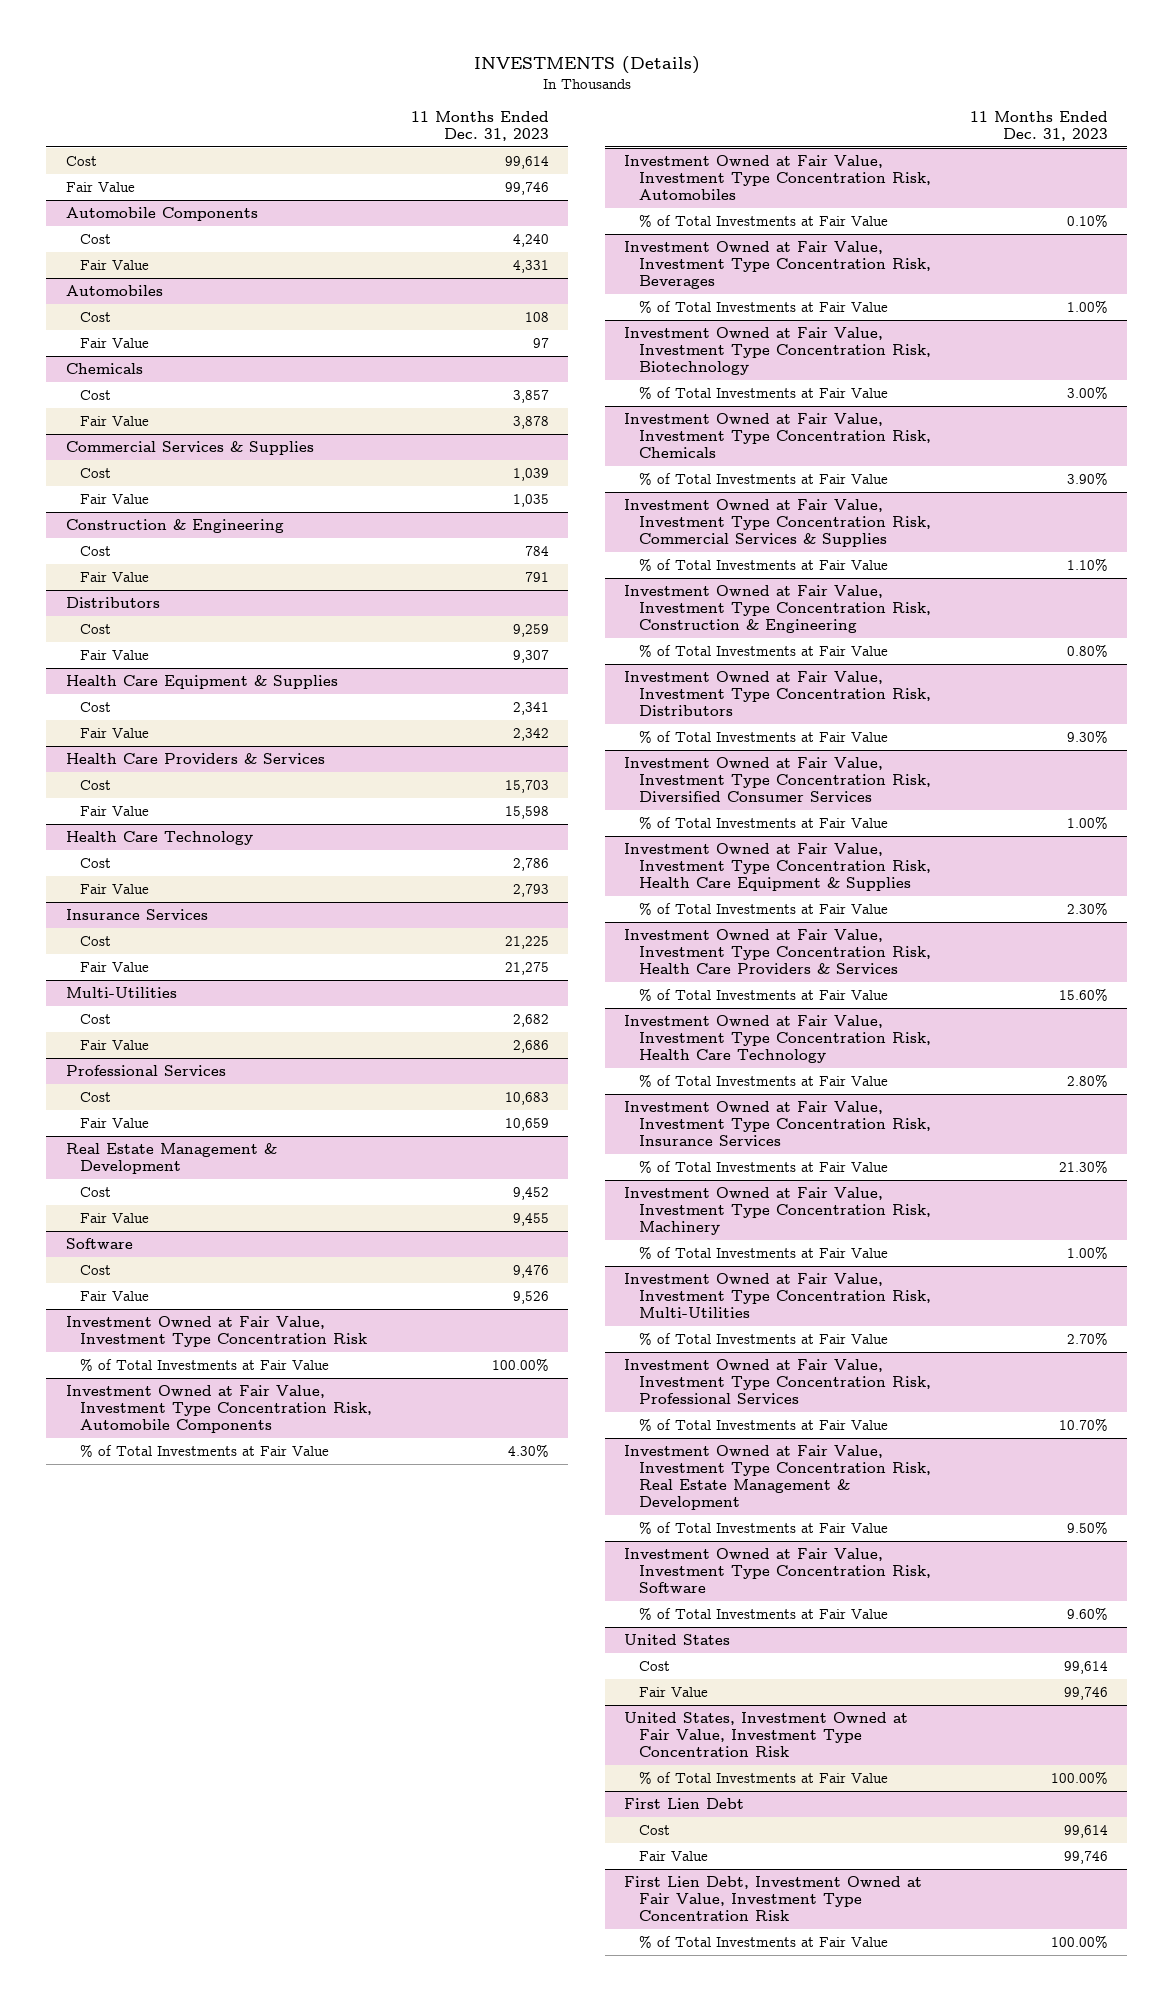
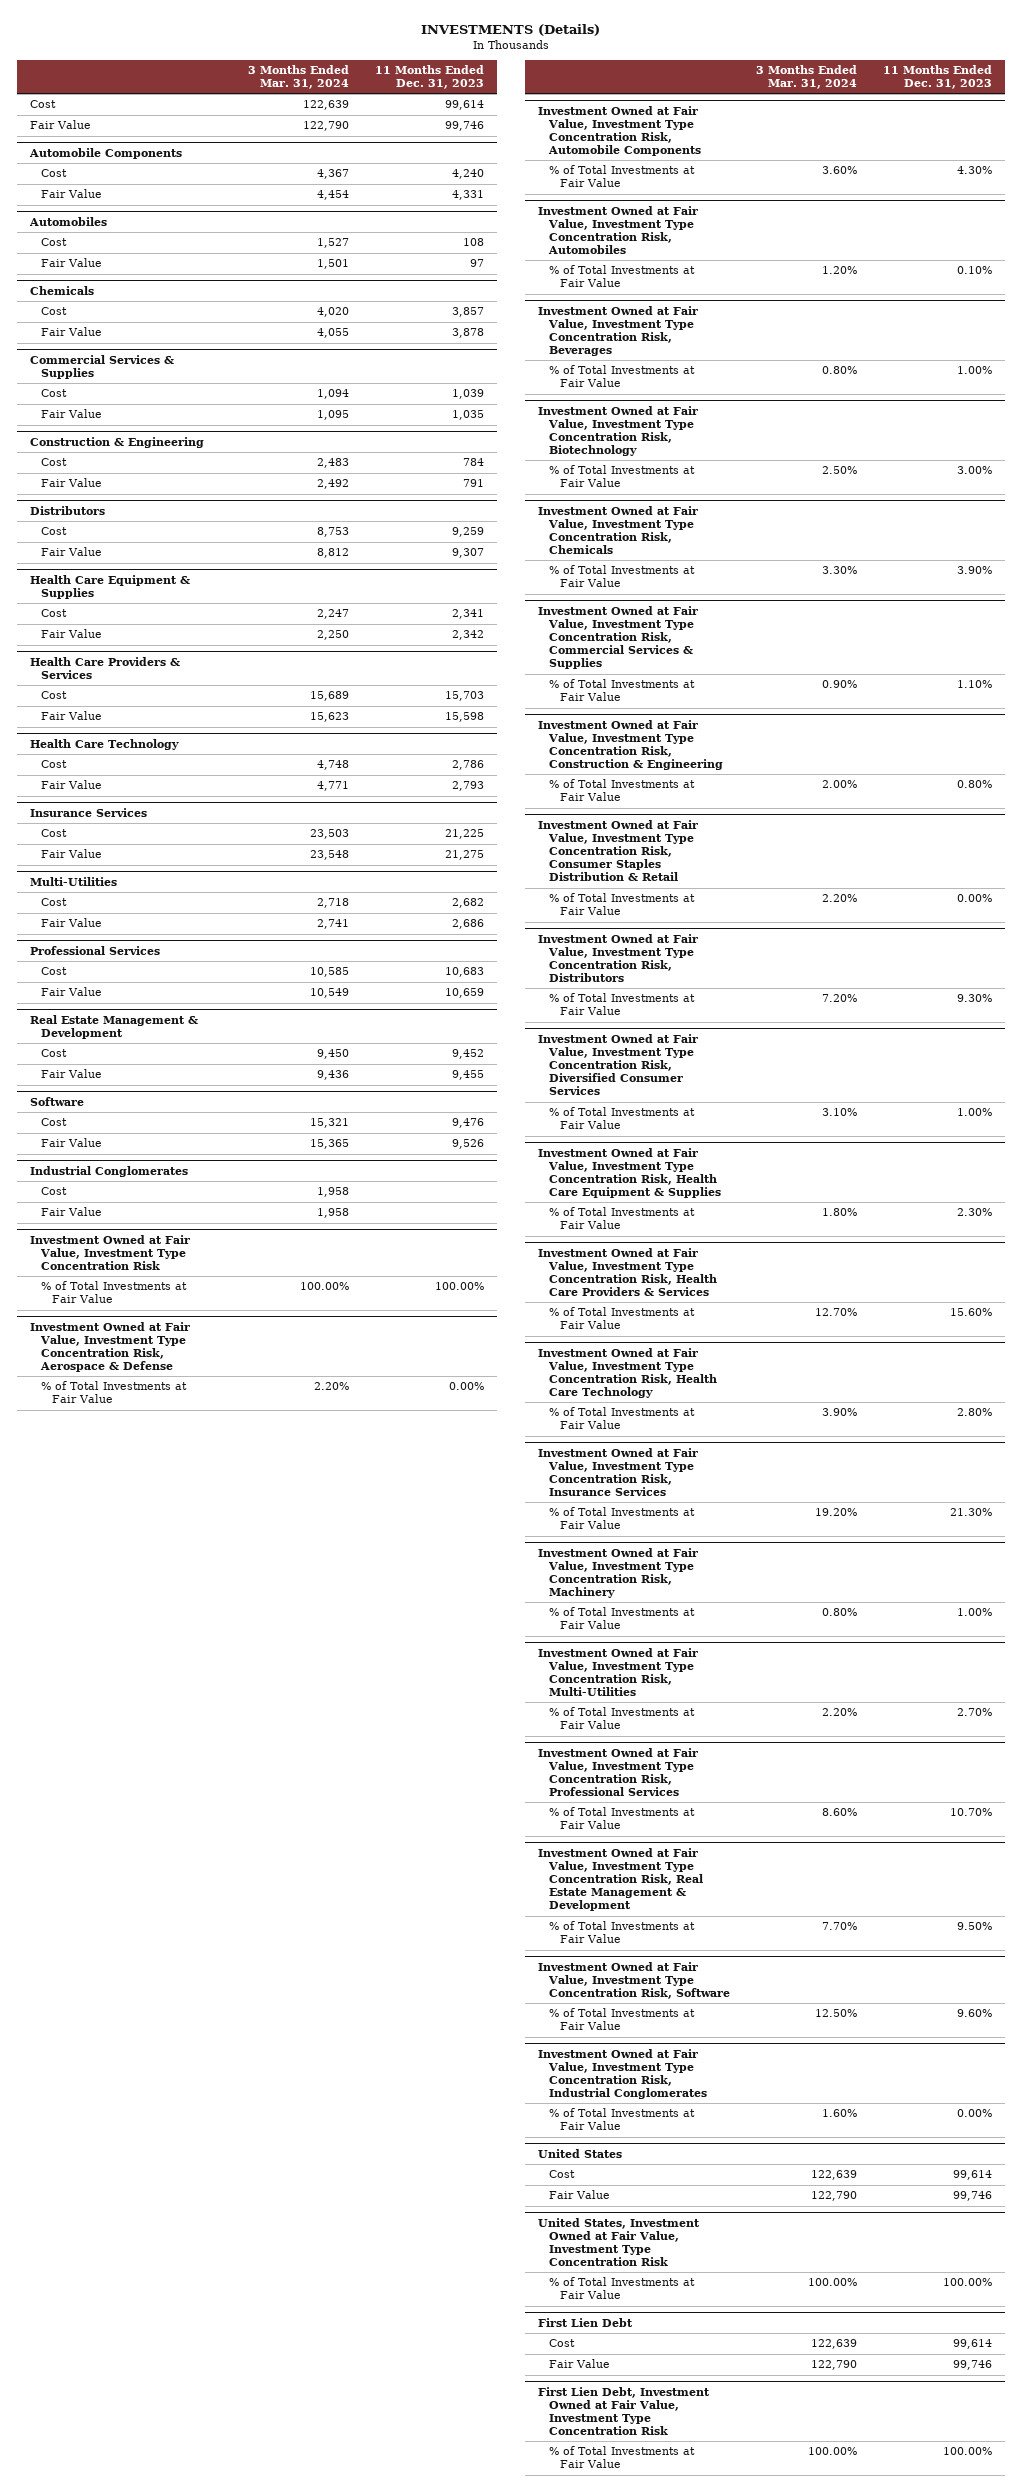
- | 11 Months Ended Dec. 31, 2023
+ | 3 Months Ended Mar. 31, 2024 | 11 Months Ended Dec. 31, 2023
+ Industrial Conglomerates
+ Cost | 1,958 |
+ Fair Value | 1,958 |
+ Investment Owned at Fair Value, Investment Type Concentration Risk, Aerospace & Defense
+ % of Total Investments at Fair Value | 2.20% | 0.00%
+ Investment Owned at Fair Value, Investment Type Concentration Risk, Consumer Staples Distribution & Retail
+ % of Total Investments at Fair Value | 2.20% | 0.00%
+ Investment Owned at Fair Value, Investment Type Concentration Risk, Industrial Conglomerates
+ % of Total Investments at Fair Value | 1.60% | 0.00%

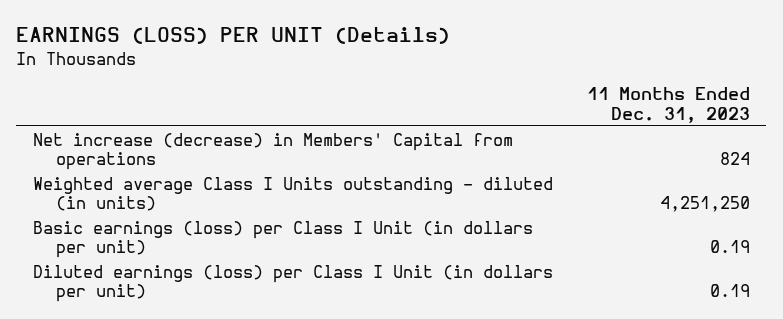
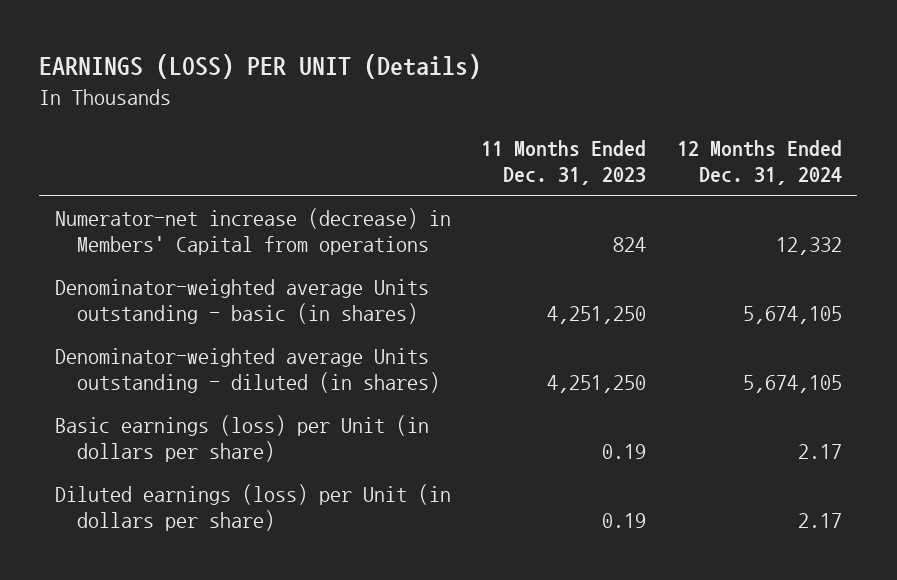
- | 11 Months Ended Dec. 31, 2023
+ | 11 Months Ended Dec. 31, 2023 | 12 Months Ended Dec. 31, 2024
- Net increase (decrease) in Members' Capital from operations | 824
- Weighted average Class I Units outstanding - diluted (in units) | 4,251,250
- Basic earnings (loss) per Class I Unit (in dollars per unit) | 0.19
- Diluted earnings (loss) per Class I Unit (in dollars per unit) | 0.19
+ Numerator-net increase (decrease) in Members' Capital from operations | 824 | 12,332
+ Denominator-weighted average Units outstanding - basic (in shares) | 4,251,250 | 5,674,105
+ Denominator-weighted average Units outstanding - diluted (in shares) | 4,251,250 | 5,674,105
+ Basic earnings (loss) per Unit (in dollars per share) | 0.19 | 2.17
+ Diluted earnings (loss) per Unit (in dollars per share) | 0.19 | 2.17

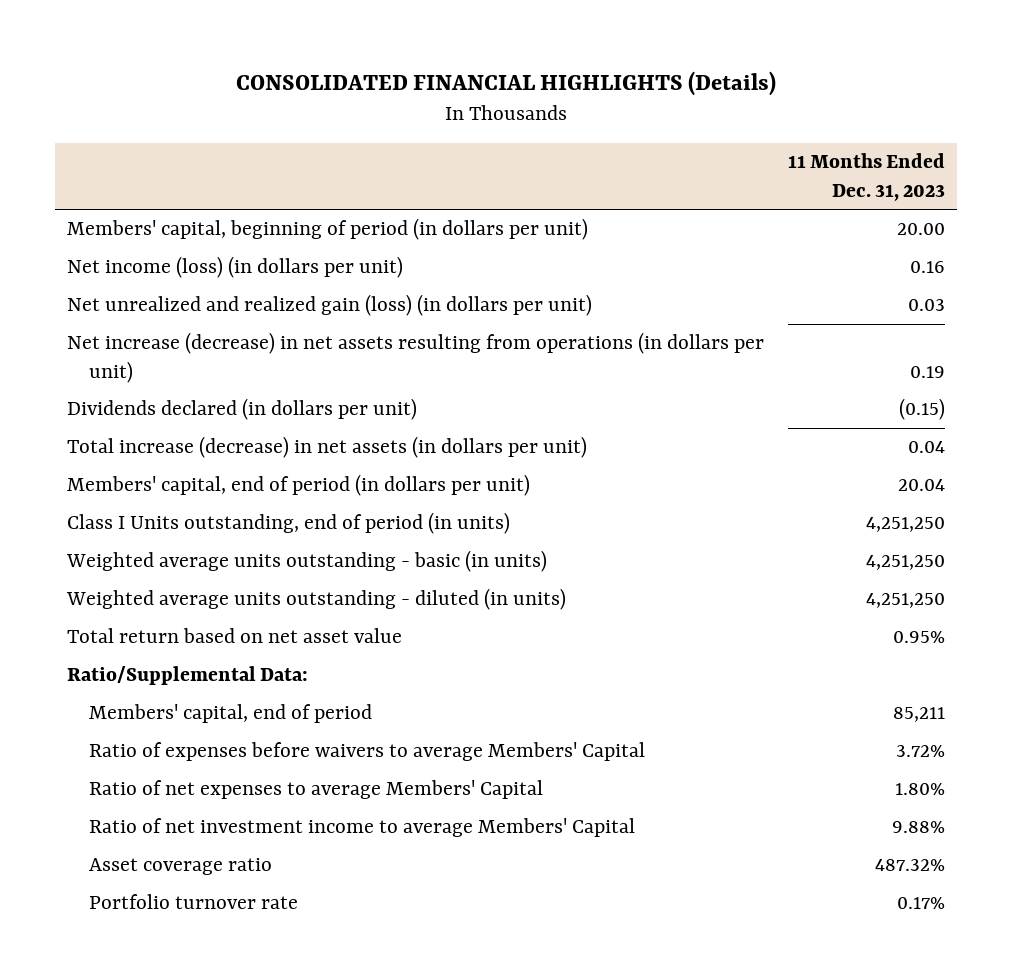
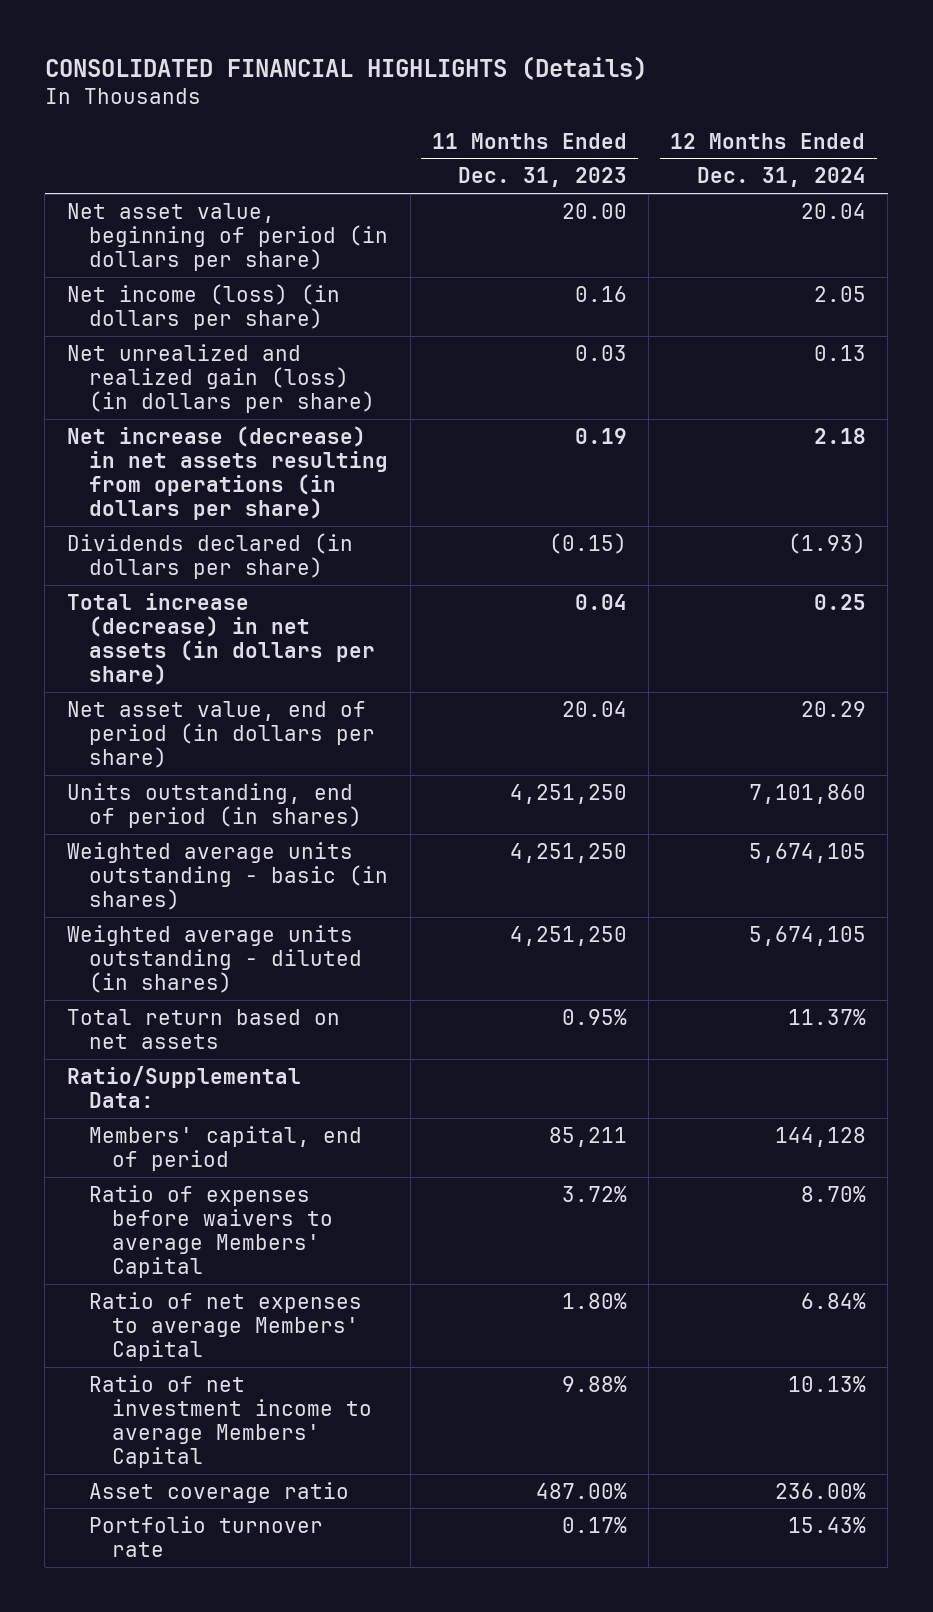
- | 11 Months Ended Dec. 31, 2023
+ | 11 Months Ended Dec. 31, 2023 | 12 Months Ended Dec. 31, 2024
- Members' capital, beginning of period (in dollars per unit) | 20.00
- Net income (loss) (in dollars per unit) | 0.16
- Net unrealized and realized gain (loss) (in dollars per unit) | 0.03
- Net increase (decrease) in net assets resulting from operations (in dollars per unit) | 0.19
- Dividends declared (in dollars per unit) | (0.15)
- Total increase (decrease) in net assets (in dollars per unit) | 0.04
- Members' capital, end of period (in dollars per unit) | 20.04
- Class I Units outstanding, end of period (in units) | 4,251,250
- Weighted average units outstanding - basic (in units) | 4,251,250
- Weighted average units outstanding - diluted (in units) | 4,251,250
- Total return based on net asset value | 0.95%
+ Net asset value, beginning of period (in dollars per share) | 20.00 | 20.04
+ Net income (loss) (in dollars per share) | 0.16 | 2.05
+ Net unrealized and realized gain (loss) (in dollars per share) | 0.03 | 0.13
+ Net increase (decrease) in net assets resulting from operations (in dollars per share) | 0.19 | 2.18
+ Dividends declared (in dollars per share) | (0.15) | (1.93)
+ Total increase (decrease) in net assets (in dollars per share) | 0.04 | 0.25
+ Net asset value, end of period (in dollars per share) | 20.04 | 20.29
+ Units outstanding, end of period (in shares) | 4,251,250 | 7,101,860
+ Weighted average units outstanding - basic (in shares) | 4,251,250 | 5,674,105
+ Weighted average units outstanding - diluted (in shares) | 4,251,250 | 5,674,105
+ Total return based on net assets | 0.95% | 11.37%
- Asset coverage ratio | 487.32%
+ Asset coverage ratio | 487.00% | 236.00%

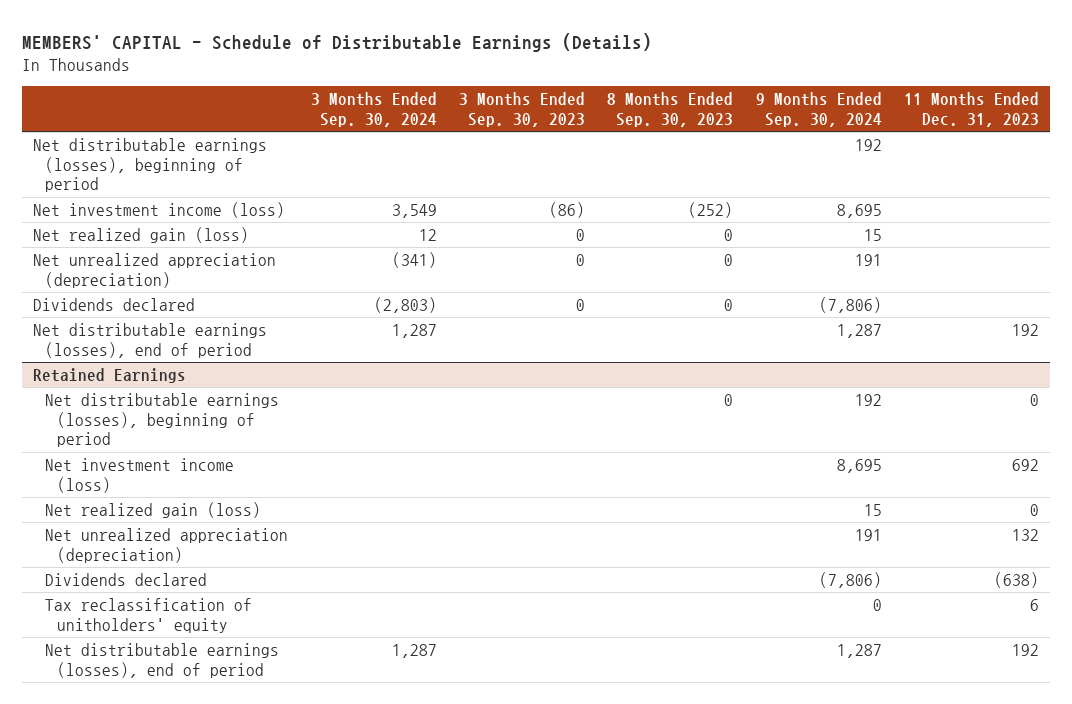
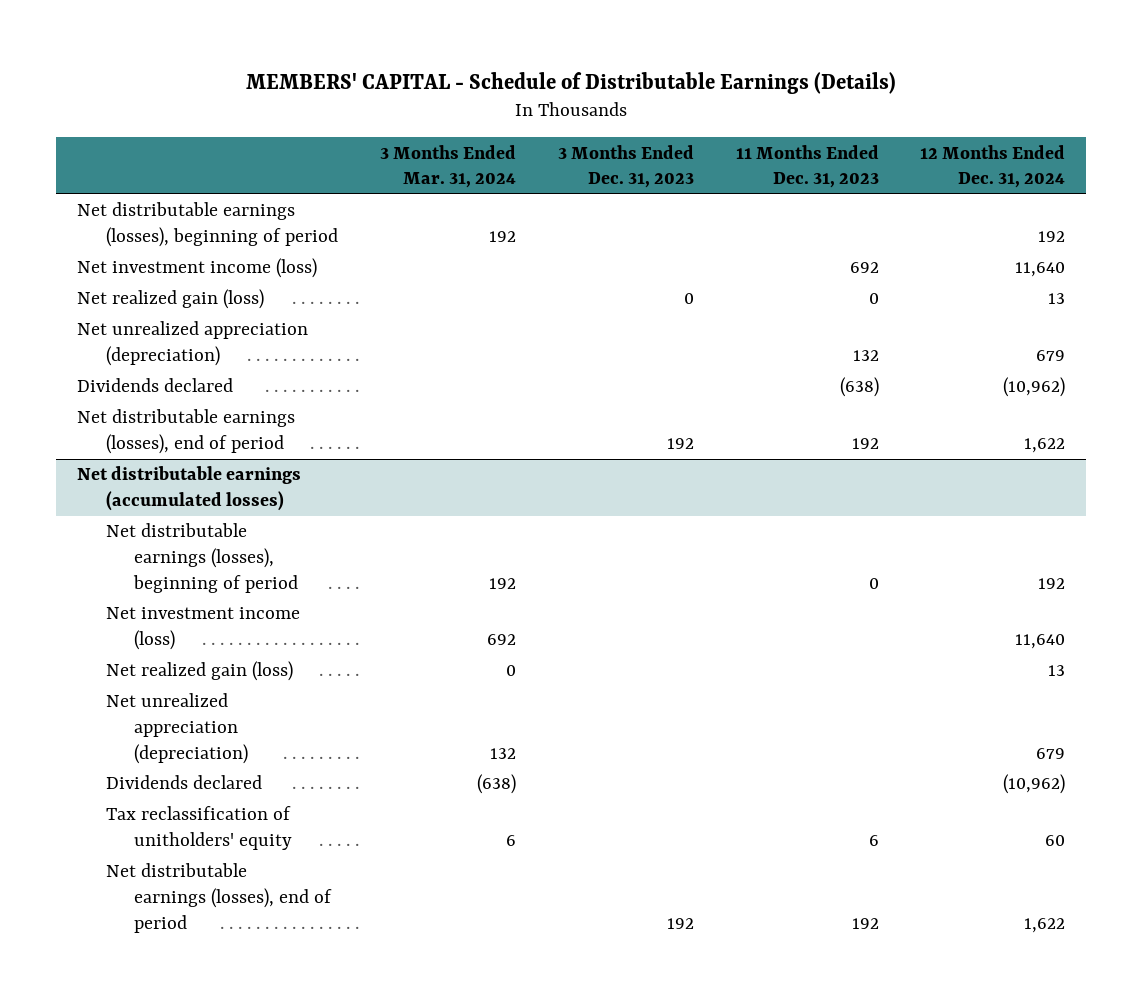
- | 3 Months Ended Sep. 30, 2024 | 3 Months Ended Sep. 30, 2023 | 8 Months Ended Sep. 30, 2023 | 9 Months Ended Sep. 30, 2024 | 11 Months Ended Dec. 31, 2023
+ | 3 Months Ended Mar. 31, 2024 | 3 Months Ended Dec. 31, 2023 | 11 Months Ended Dec. 31, 2023 | 12 Months Ended Dec. 31, 2024
- Net investment income (loss) | 3,549 | (86) | (252) | 8,695 |
- Net realized gain (loss) | 12 | 0 | 0 | 15 |
- Net unrealized appreciation (depreciation) | (341) | 0 | 0 | 191 |
- Dividends declared | (2,803) | 0 | 0 | (7,806) |
- Retained Earnings
- Net distributable earnings (losses), beginning of period | | | 0 | 192 | 0
moved down: Net distributable earnings (losses), end of period | | 192 | 192 | 1,622
+ Net distributable earnings (accumulated losses)
+ Net distributable earnings (losses), beginning of period | 192 | | 0 | 192
+ Net investment income (loss) | 692 | | | 11,640
+ Net realized gain (loss) | 0 | | | 13
+ Net unrealized appreciation (depreciation) | 132 | | | 679
+ Dividends declared | (638) | | | (10,962)

